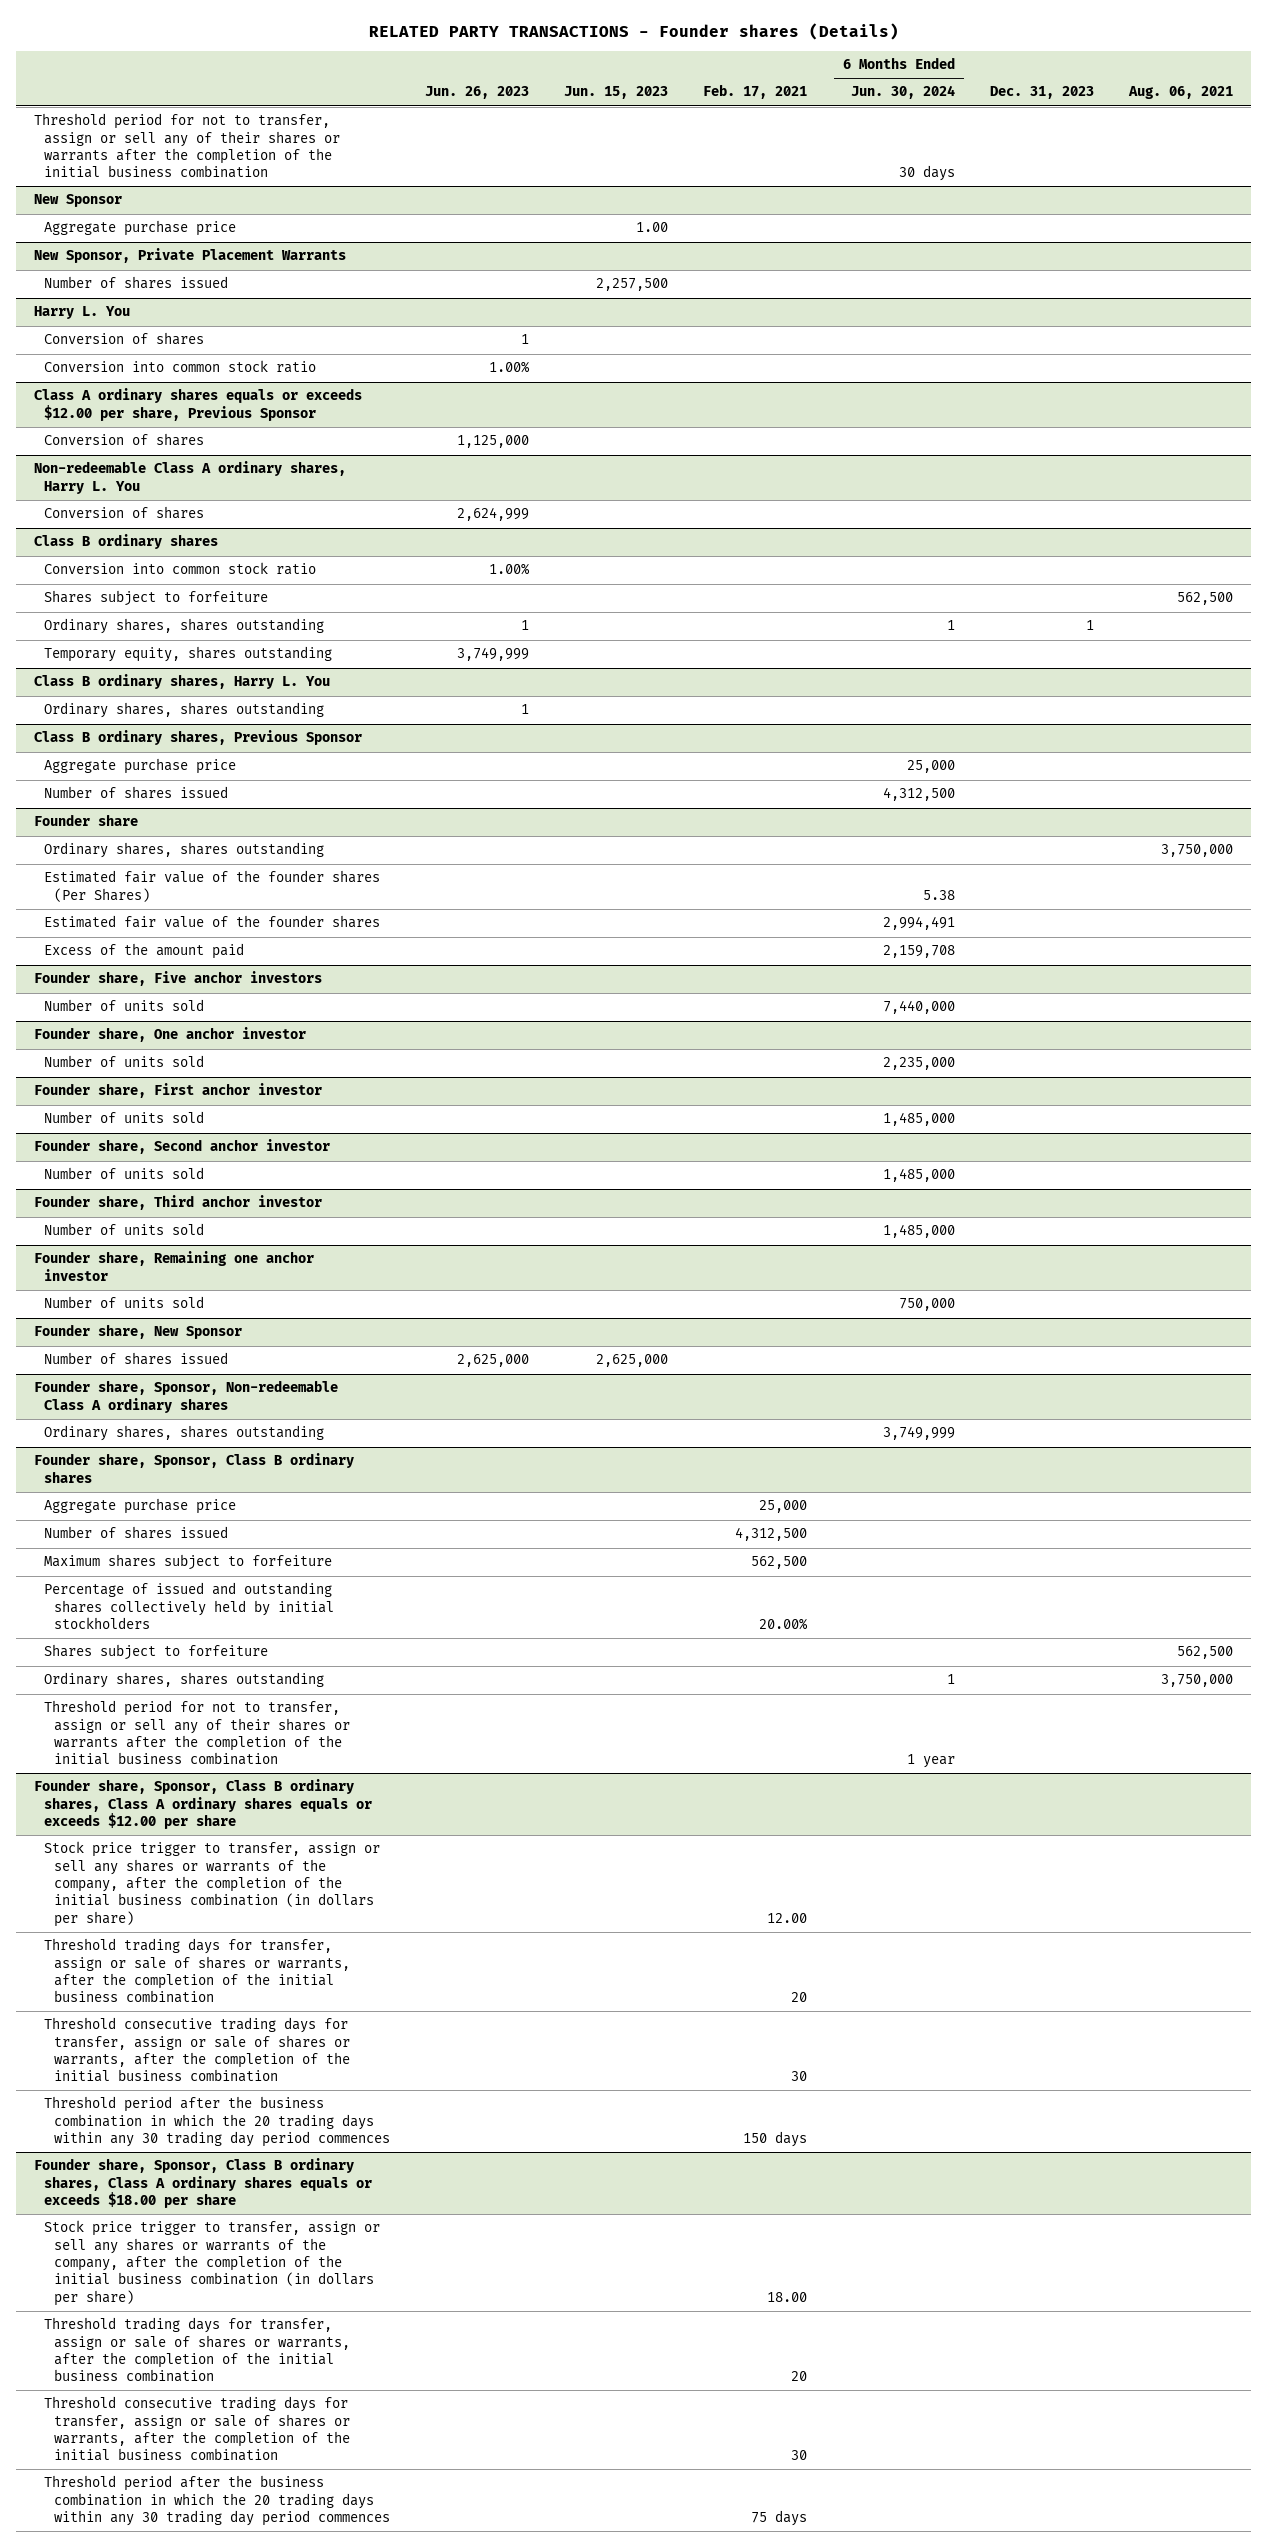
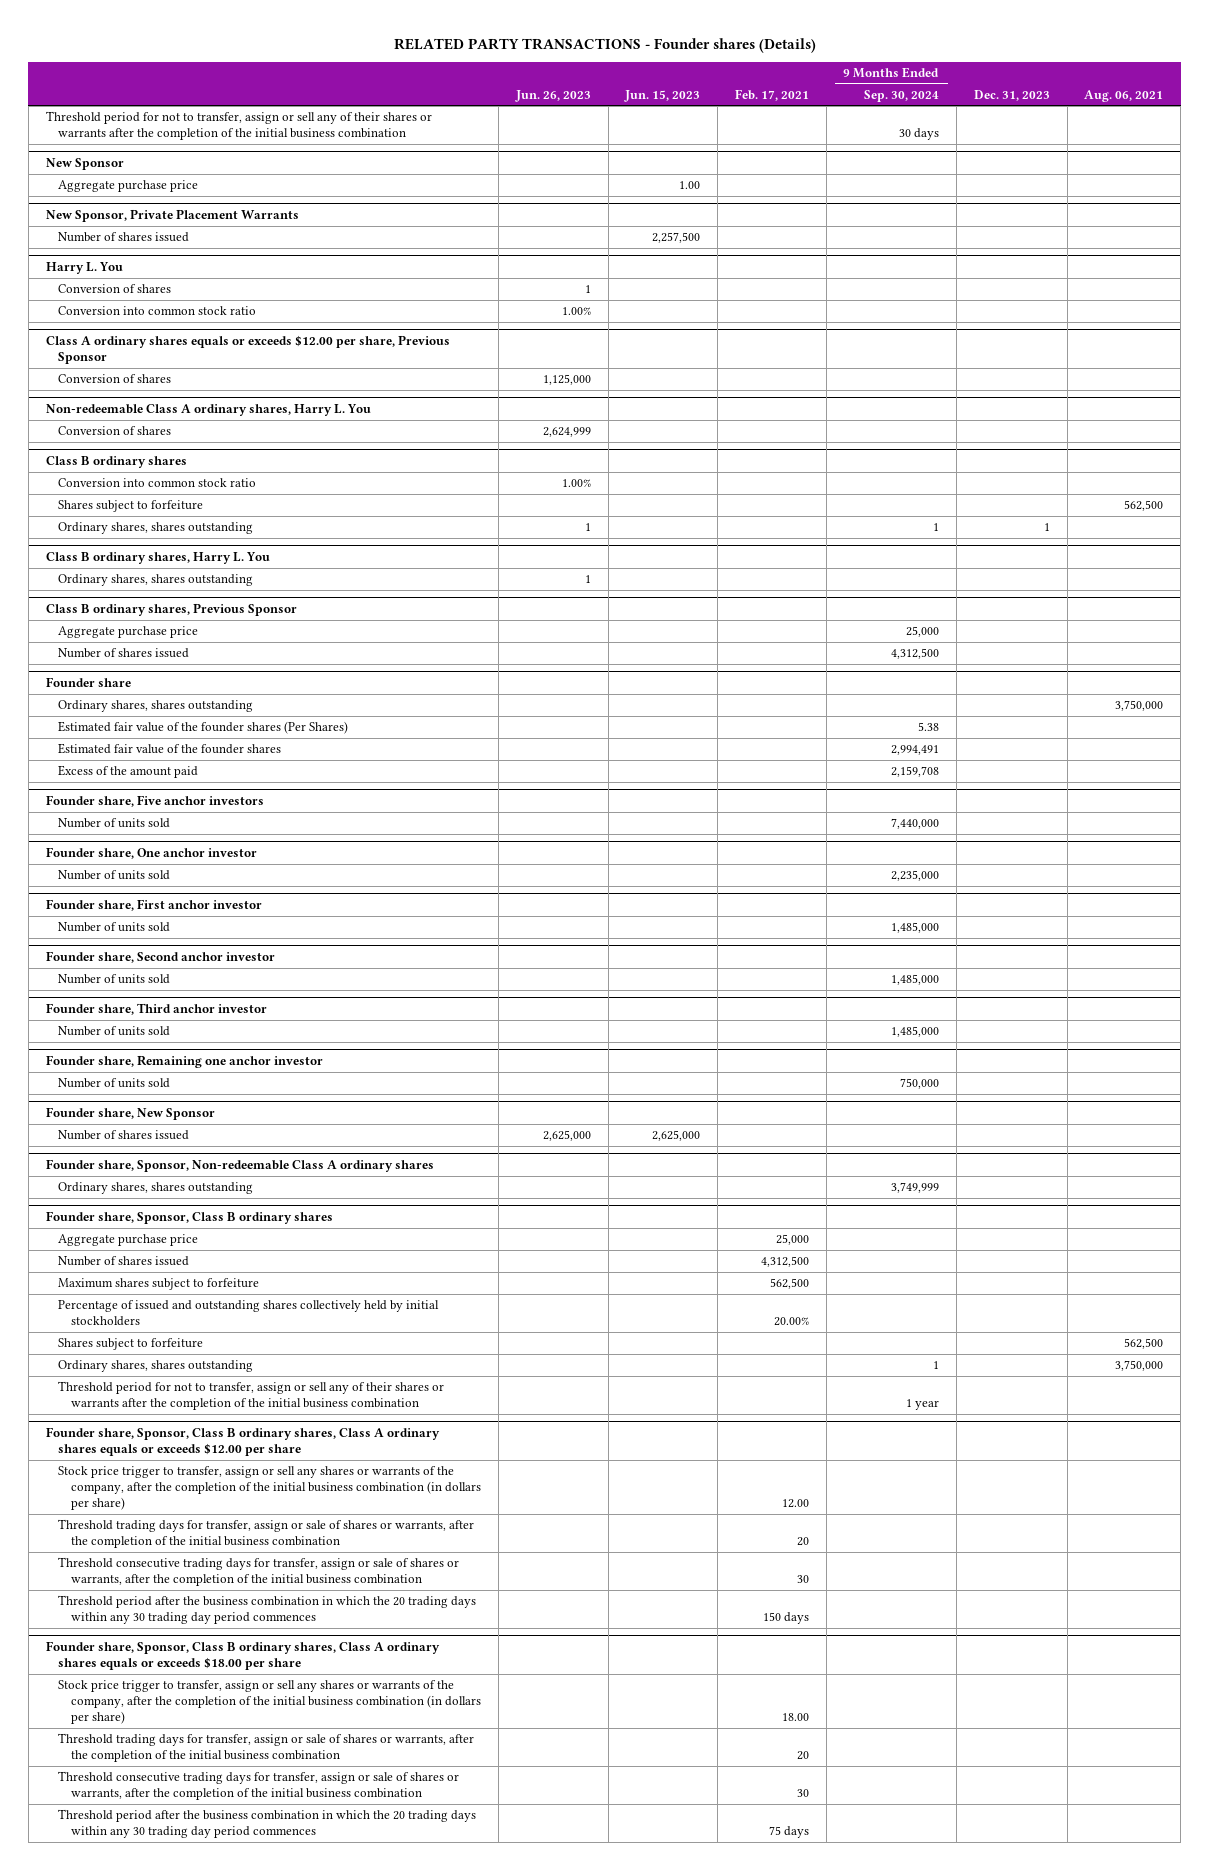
- | Jun. 26, 2023 | Jun. 15, 2023 | Feb. 17, 2021 | 6 Months Ended Jun. 30, 2024 | Dec. 31, 2023 | Aug. 06, 2021
+ | Jun. 26, 2023 | Jun. 15, 2023 | Feb. 17, 2021 | 9 Months Ended Sep. 30, 2024 | Dec. 31, 2023 | Aug. 06, 2021
@ Class B ordinary shares
- Temporary equity, shares outstanding | 3,749,999 | | | | |

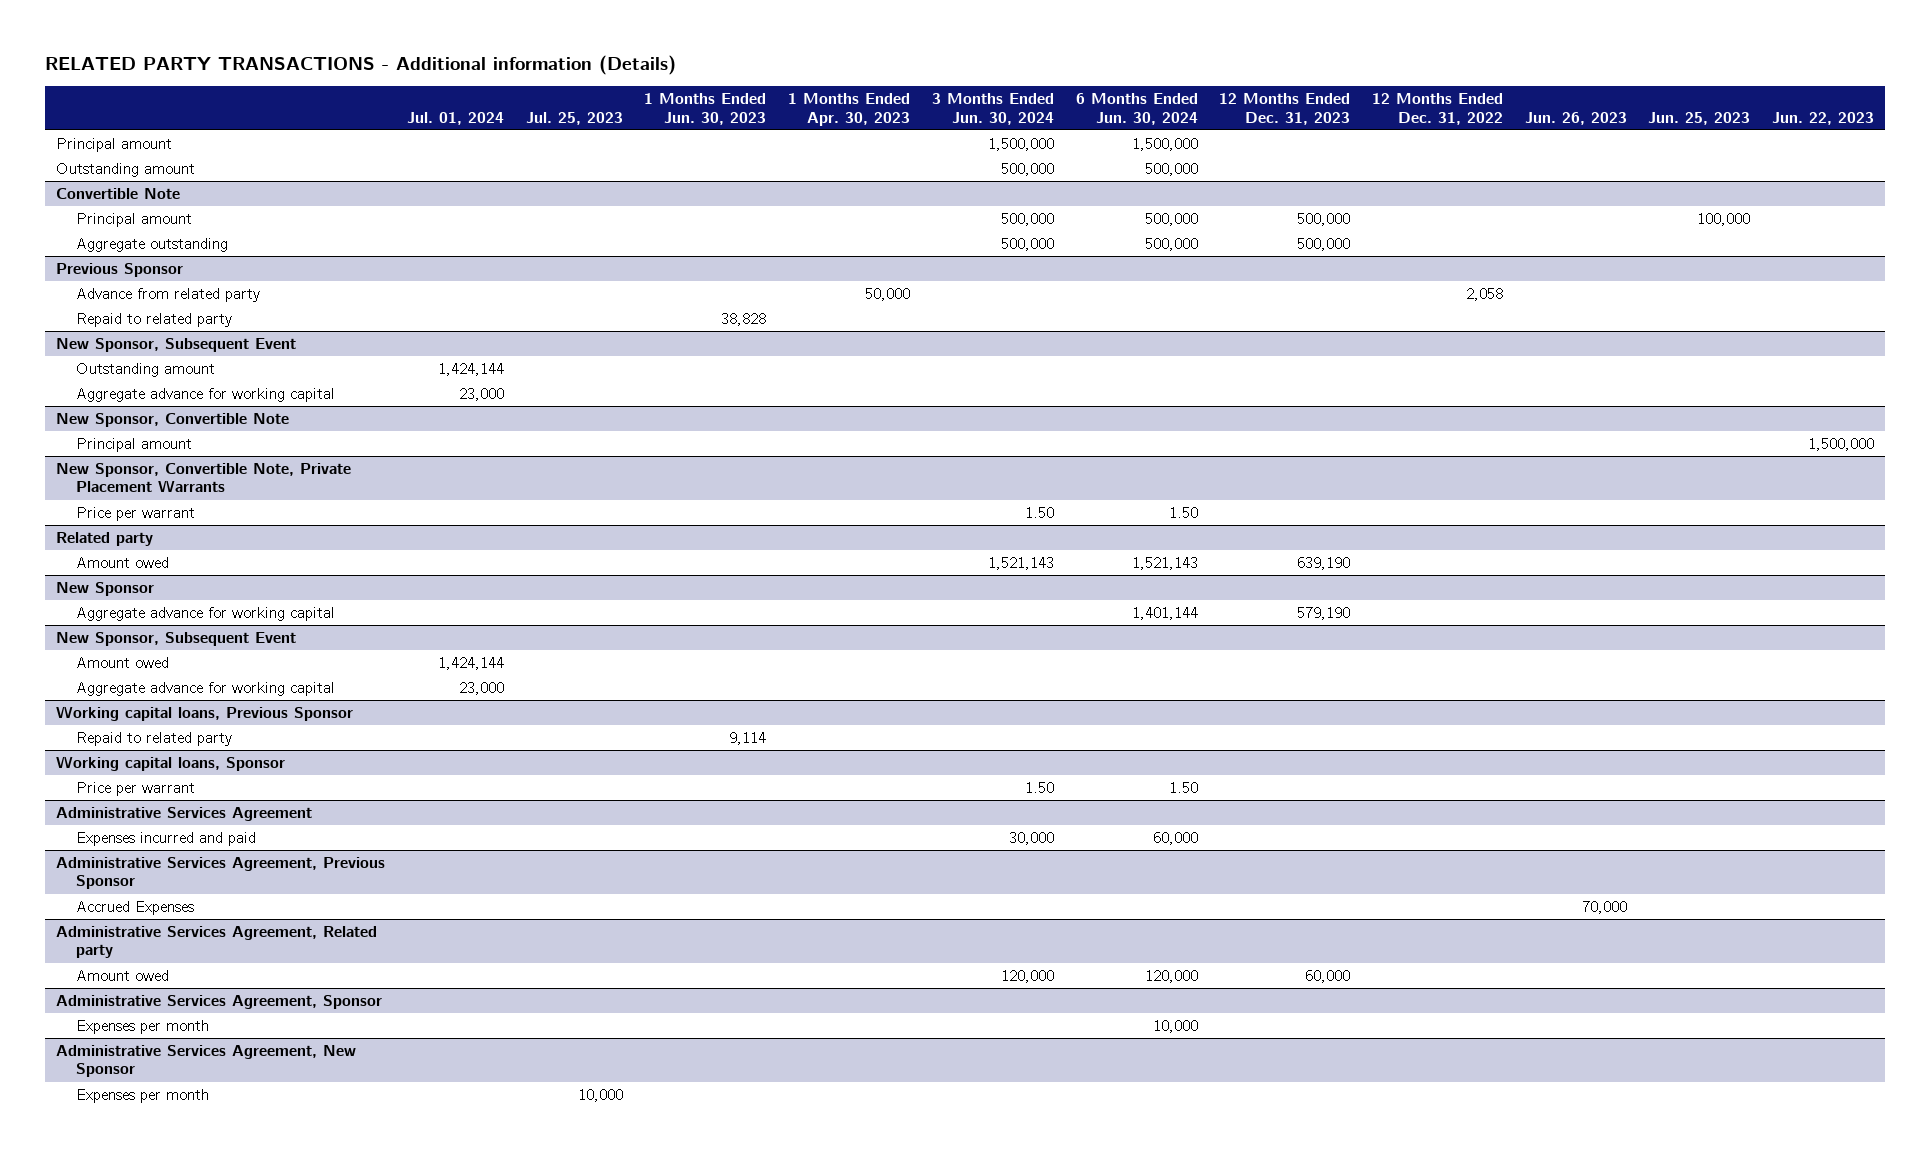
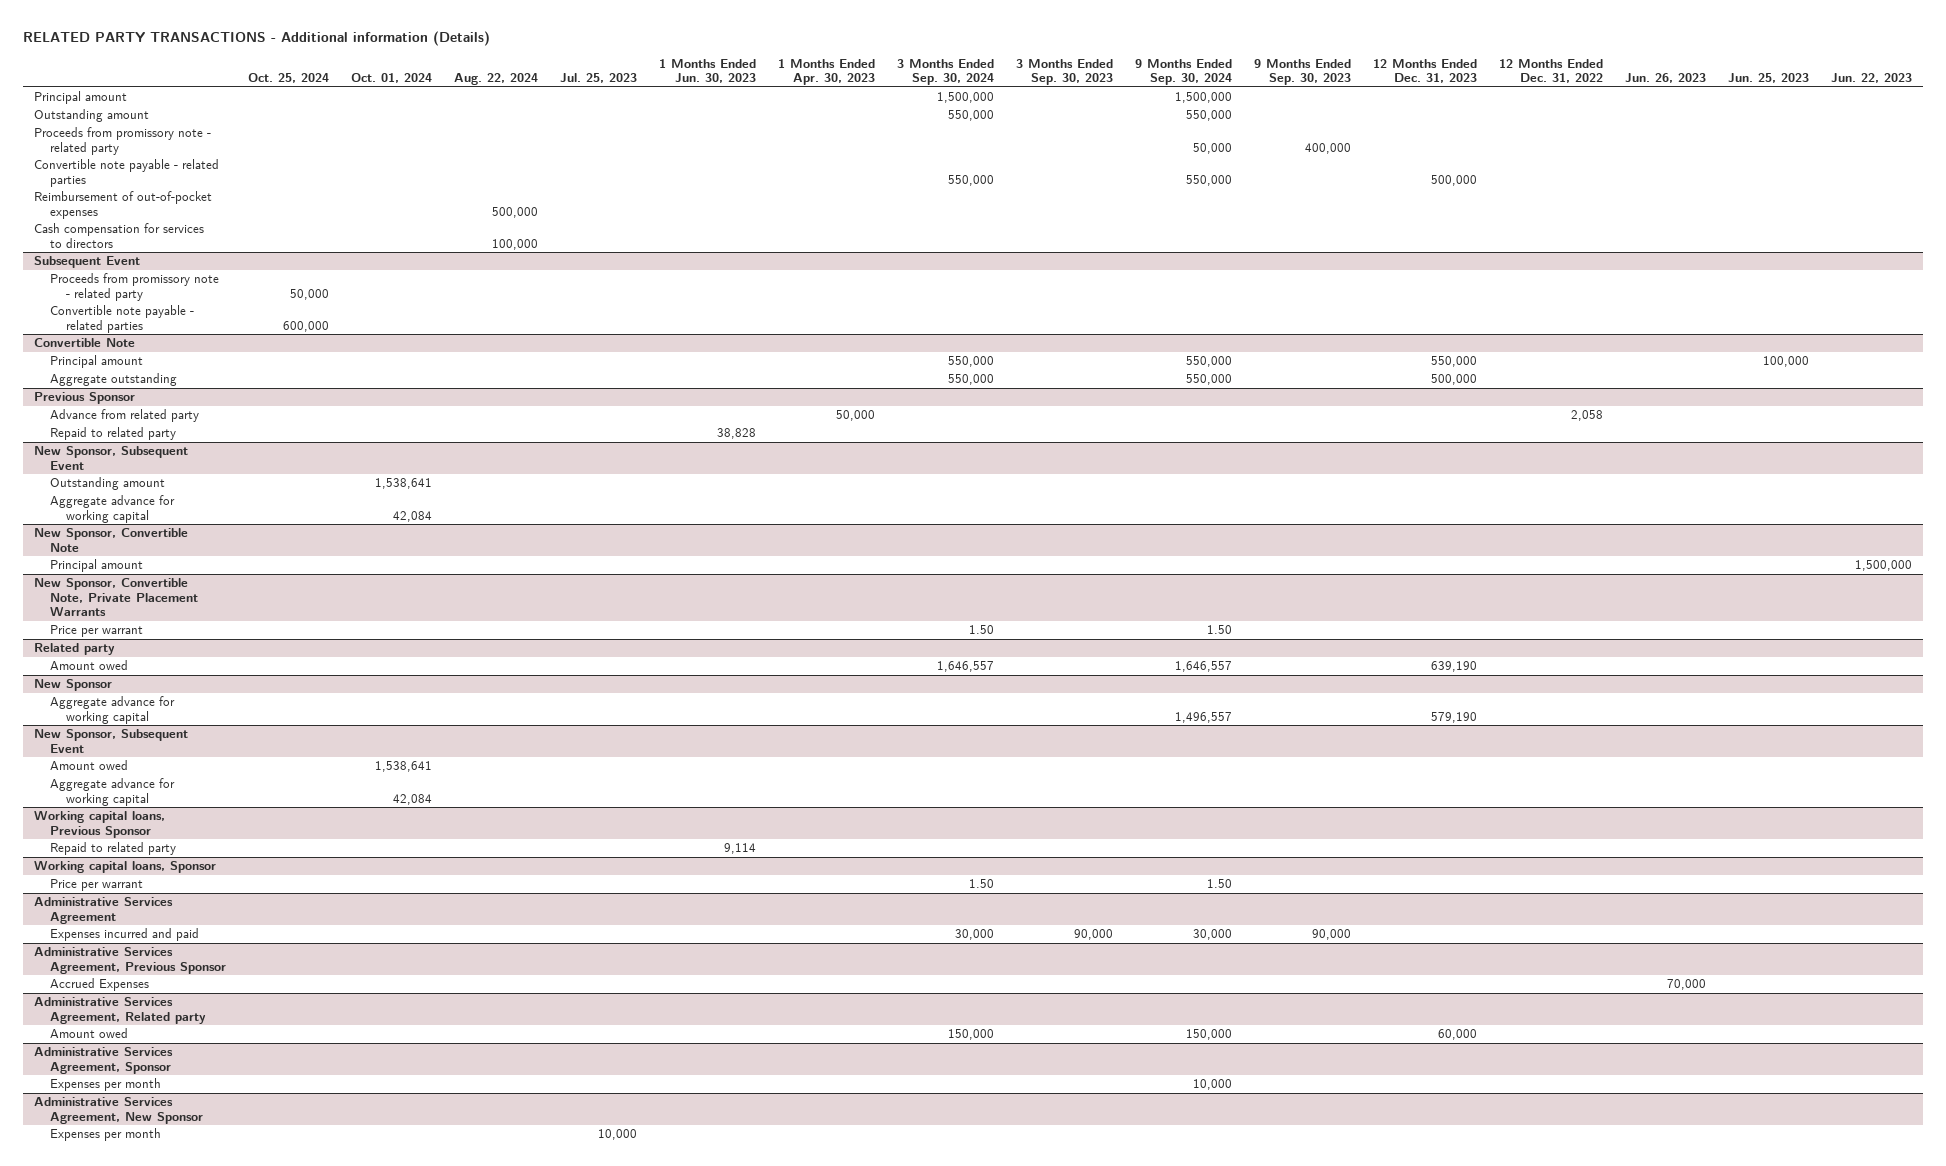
- | Jul. 01, 2024 | Jul. 25, 2023 | 1 Months Ended Jun. 30, 2023 | 1 Months Ended Apr. 30, 2023 | 3 Months Ended Jun. 30, 2024 | 6 Months Ended Jun. 30, 2024 | 12 Months Ended Dec. 31, 2023 | 12 Months Ended Dec. 31, 2022 | Jun. 26, 2023 | Jun. 25, 2023 | Jun. 22, 2023
+ | Oct. 25, 2024 | Oct. 01, 2024 | Aug. 22, 2024 | Jul. 25, 2023 | 1 Months Ended Jun. 30, 2023 | 1 Months Ended Apr. 30, 2023 | 3 Months Ended Sep. 30, 2024 | 3 Months Ended Sep. 30, 2023 | 9 Months Ended Sep. 30, 2024 | 9 Months Ended Sep. 30, 2023 | 12 Months Ended Dec. 31, 2023 | 12 Months Ended Dec. 31, 2022 | Jun. 26, 2023 | Jun. 25, 2023 | Jun. 22, 2023
+ Proceeds from promissory note - related party | | | | | | | | | 50,000 | 400,000 | | | | |
+ Convertible note payable - related parties | | | | | | | 550,000 | | 550,000 | | 500,000 | | | |
+ Reimbursement of out-of-pocket expenses | | | 500,000 | | | | | | | | | | | |
+ Cash compensation for services to directors | | | 100,000 | | | | | | | | | | | |
+ Subsequent Event
+ Proceeds from promissory note - related party | 50,000 | | | | | | | | | | | | | |
+ Convertible note payable - related parties | 600,000 | | | | | | | | | | | | | |
@ Convertible Note
- Principal amount | | | | | 500,000 | 500,000 | 500,000 | | | 100,000 |
+ Principal amount | | | | | | | 550,000 | | 550,000 | | 550,000 | | | 100,000 |

